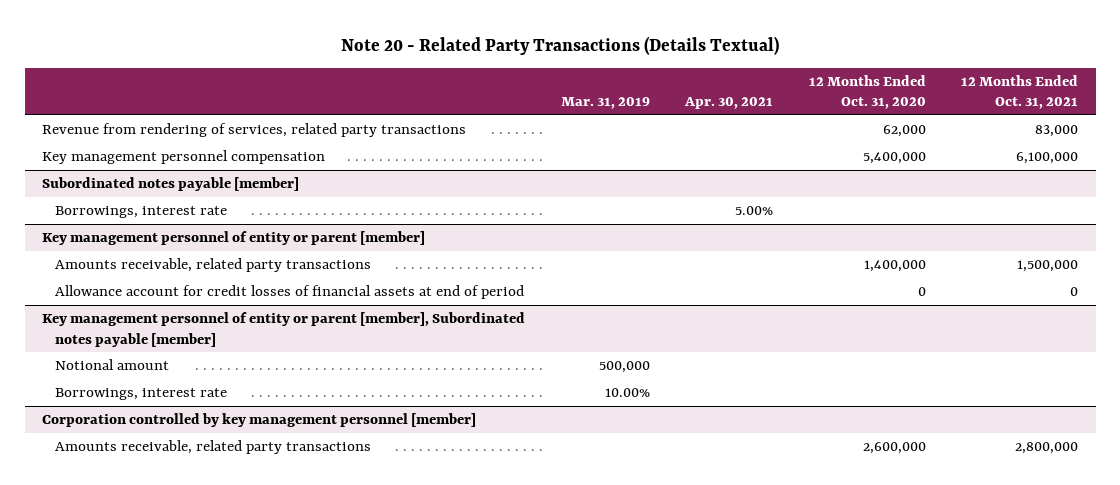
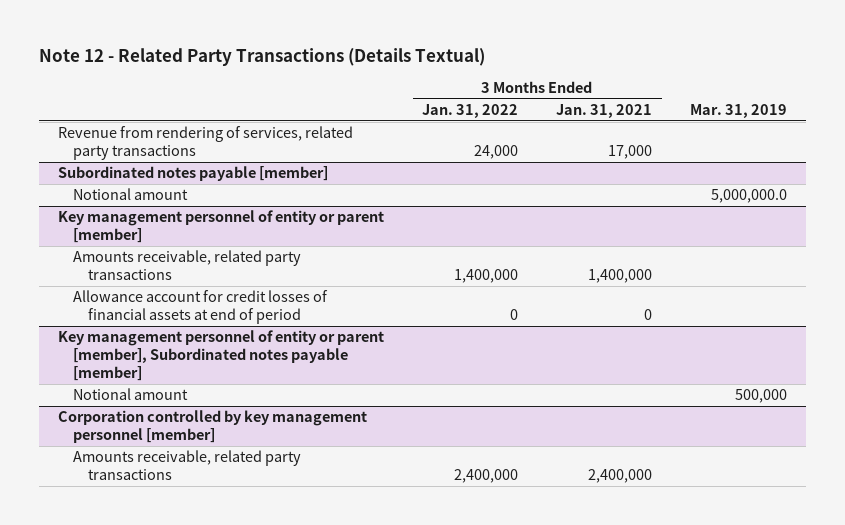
- Note 20 - Related Party Transactions (Details Textual)
+ Note 12 - Related Party Transactions (Details Textual)
- | Mar. 31, 2019 | Apr. 30, 2021 | 12 Months Ended Oct. 31, 2020 | 12 Months Ended Oct. 31, 2021
+ | 3 Months Ended Jan. 31, 2022 | 3 Months Ended Jan. 31, 2021 | Mar. 31, 2019
- Key management personnel compensation | | | 5,400,000 | 6,100,000
@ Subordinated notes payable [member]
- Borrowings, interest rate | | 5.00% | |
+ Notional amount | | | 5,000,000.0
@ Key management personnel of entity or parent [member], Subordinated notes payable [member]
- Borrowings, interest rate | 10.00% | | |

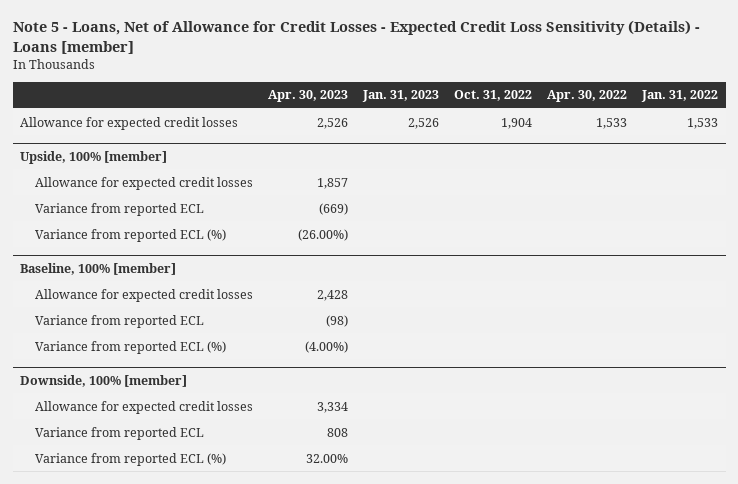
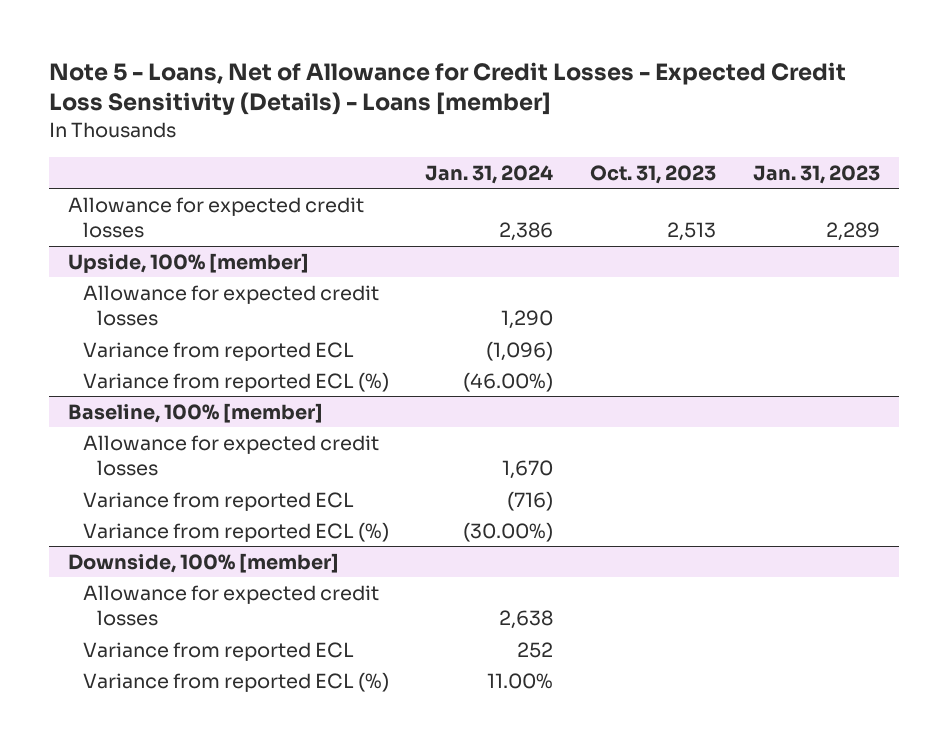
- | Apr. 30, 2023 | Jan. 31, 2023 | Oct. 31, 2022 | Apr. 30, 2022 | Jan. 31, 2022
+ | Jan. 31, 2024 | Oct. 31, 2023 | Jan. 31, 2023
- Allowance for expected credit losses | 2,526 | 2,526 | 1,904 | 1,533 | 1,533
+ Allowance for expected credit losses | 2,386 | 2,513 | 2,289

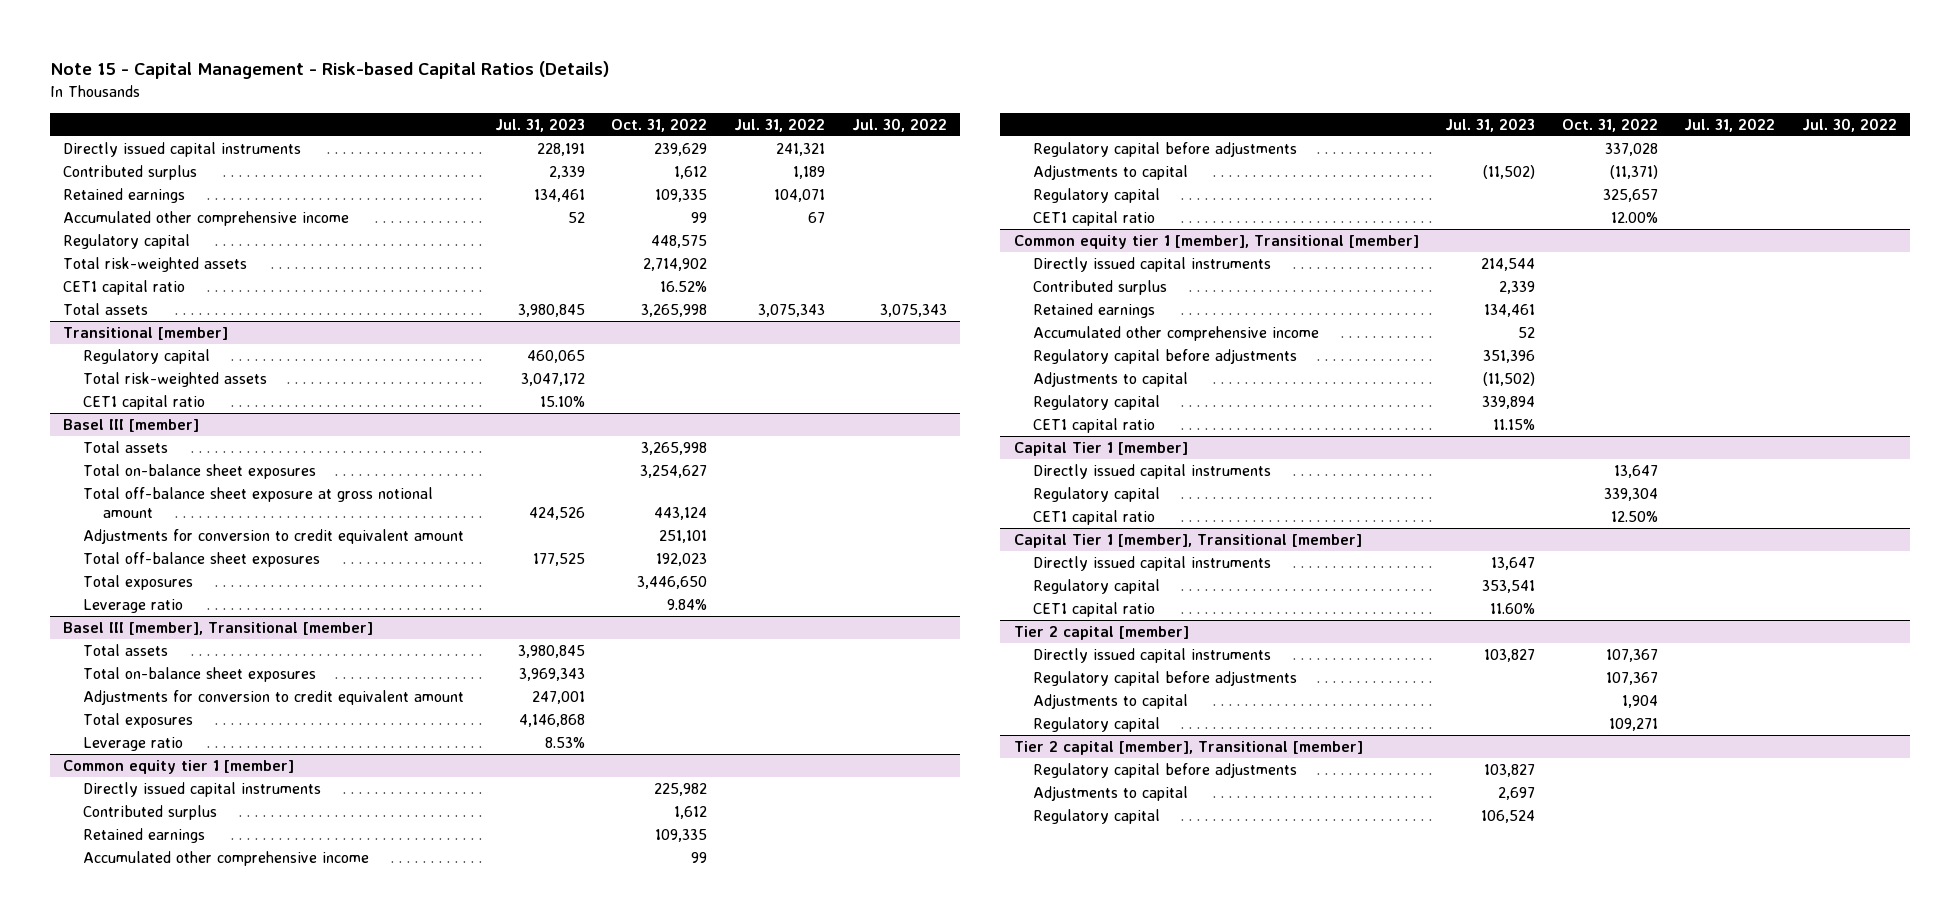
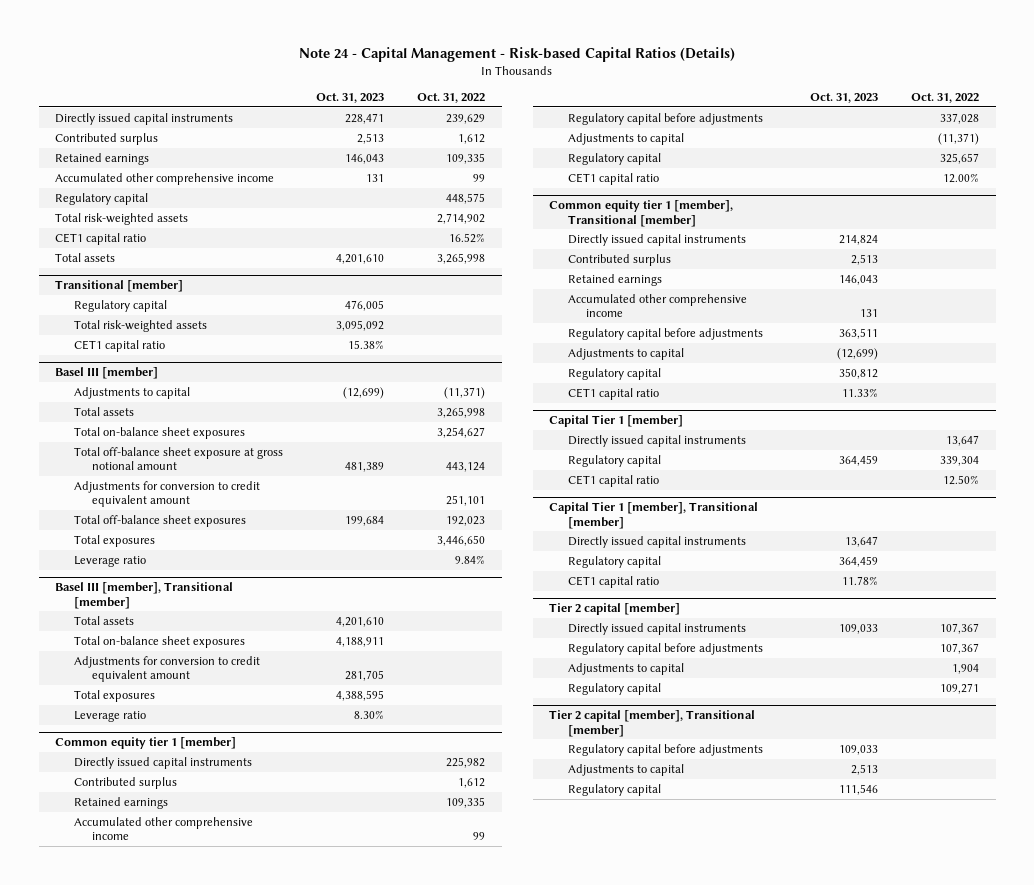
- Note 15 - Capital Management - Risk-based Capital Ratios (Details)
+ Note 24 - Capital Management - Risk-based Capital Ratios (Details)
- | Jul. 31, 2023 | Oct. 31, 2022 | Jul. 31, 2022 | Jul. 30, 2022
+ | Oct. 31, 2023 | Oct. 31, 2022
@ Basel III [member]
+ Adjustments to capital | (12,699) | (11,371)

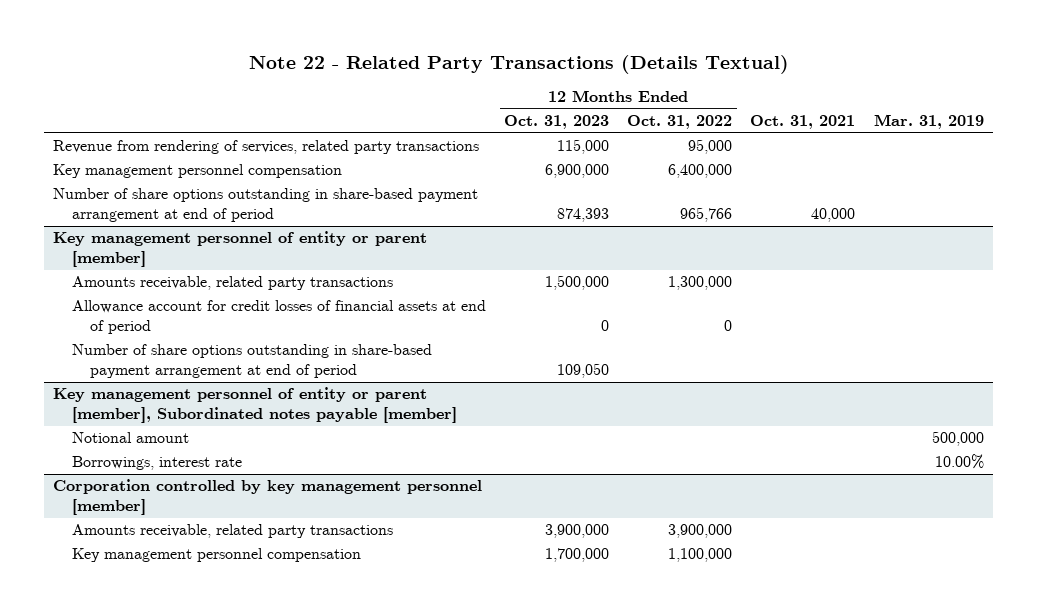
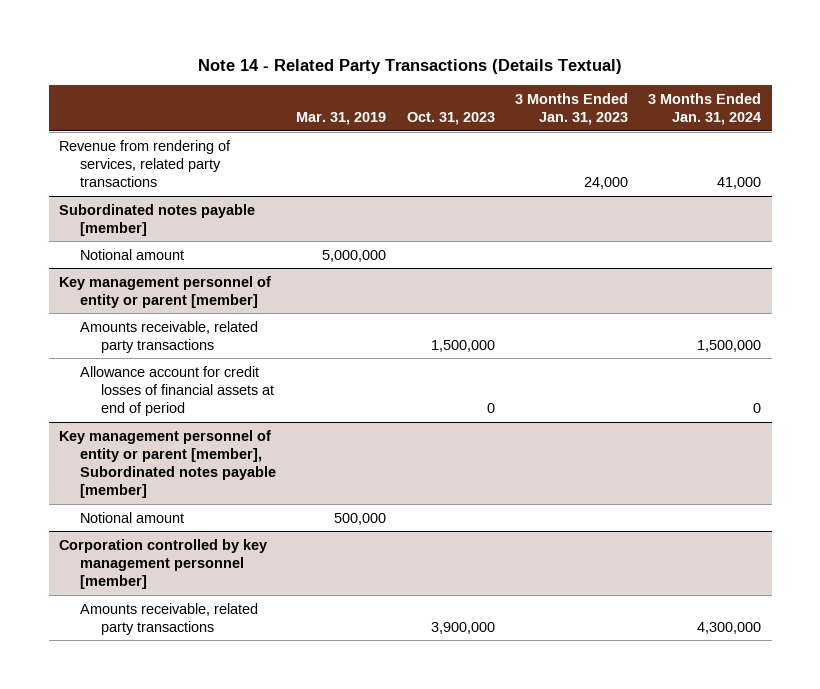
- Note 22 - Related Party Transactions (Details Textual)
+ Note 14 - Related Party Transactions (Details Textual)
- | 12 Months Ended Oct. 31, 2023 | 12 Months Ended Oct. 31, 2022 | Oct. 31, 2021 | Mar. 31, 2019
+ | Mar. 31, 2019 | Oct. 31, 2023 | 3 Months Ended Jan. 31, 2023 | 3 Months Ended Jan. 31, 2024
- Key management personnel compensation | 6,900,000 | 6,400,000 | |
- Number of share options outstanding in share-based payment arrangement at end of period | 874,393 | 965,766 | 40,000 |
+ Subordinated notes payable [member]
+ Notional amount | 5,000,000 | | |
@ Key management personnel of entity or parent [member]
- Number of share options outstanding in share-based payment arrangement at end of period | 109,050 | | |
@ Key management personnel of entity or parent [member], Subordinated notes payable [member]
- Borrowings, interest rate | | | | 10.00%
@ Corporation controlled by key management personnel [member]
- Key management personnel compensation | 1,700,000 | 1,100,000 | |

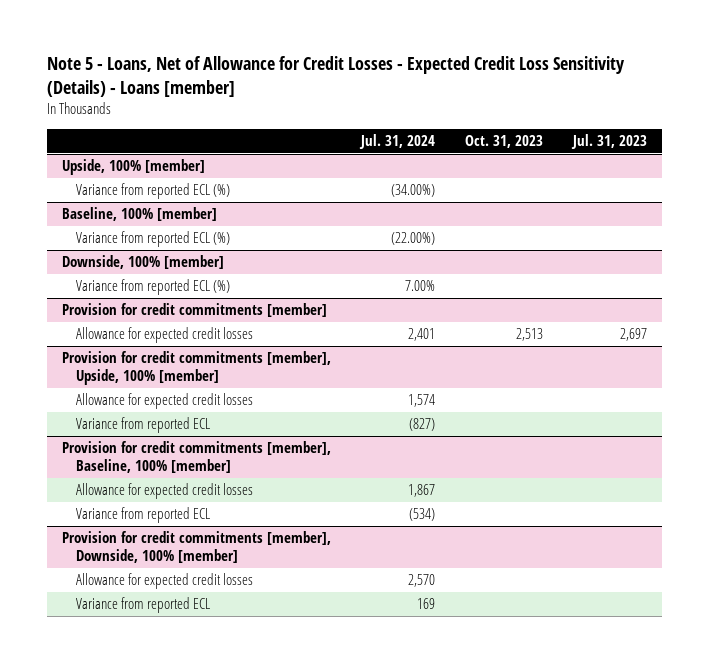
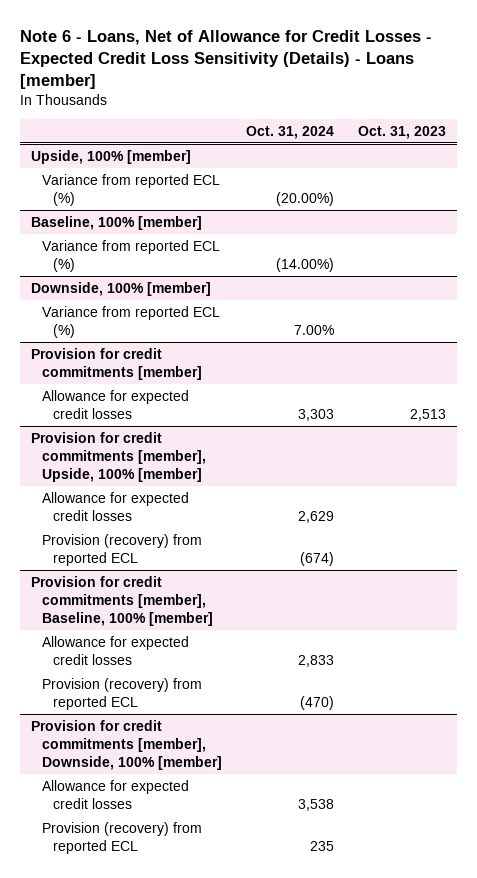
- Note 5 - Loans, Net of Allowance for Credit Losses - Expected Credit Loss Sensitivity (Details) - Loans [member]
+ Note 6 - Loans, Net of Allowance for Credit Losses - Expected Credit Loss Sensitivity (Details) - Loans [member]
- | Jul. 31, 2024 | Oct. 31, 2023 | Jul. 31, 2023
+ | Oct. 31, 2024 | Oct. 31, 2023
@ Provision for credit commitments [member], Upside, 100% [member]
- Variance from reported ECL | (827) | |
+ Provision (recovery) from reported ECL | (674) |
@ Provision for credit commitments [member], Baseline, 100% [member]
- Variance from reported ECL | (534) | |
+ Provision (recovery) from reported ECL | (470) |
@ Provision for credit commitments [member], Downside, 100% [member]
- Variance from reported ECL | 169 | |
+ Provision (recovery) from reported ECL | 235 |

